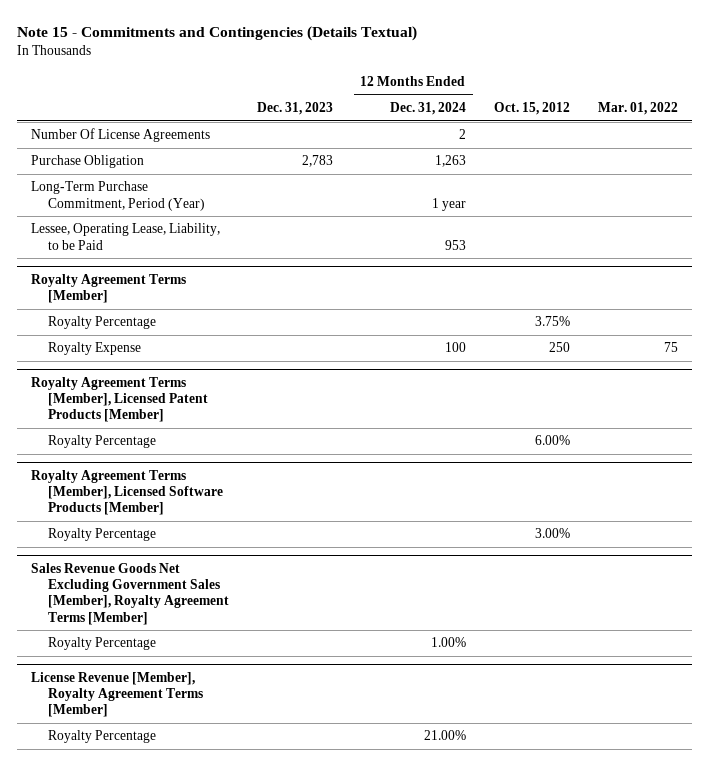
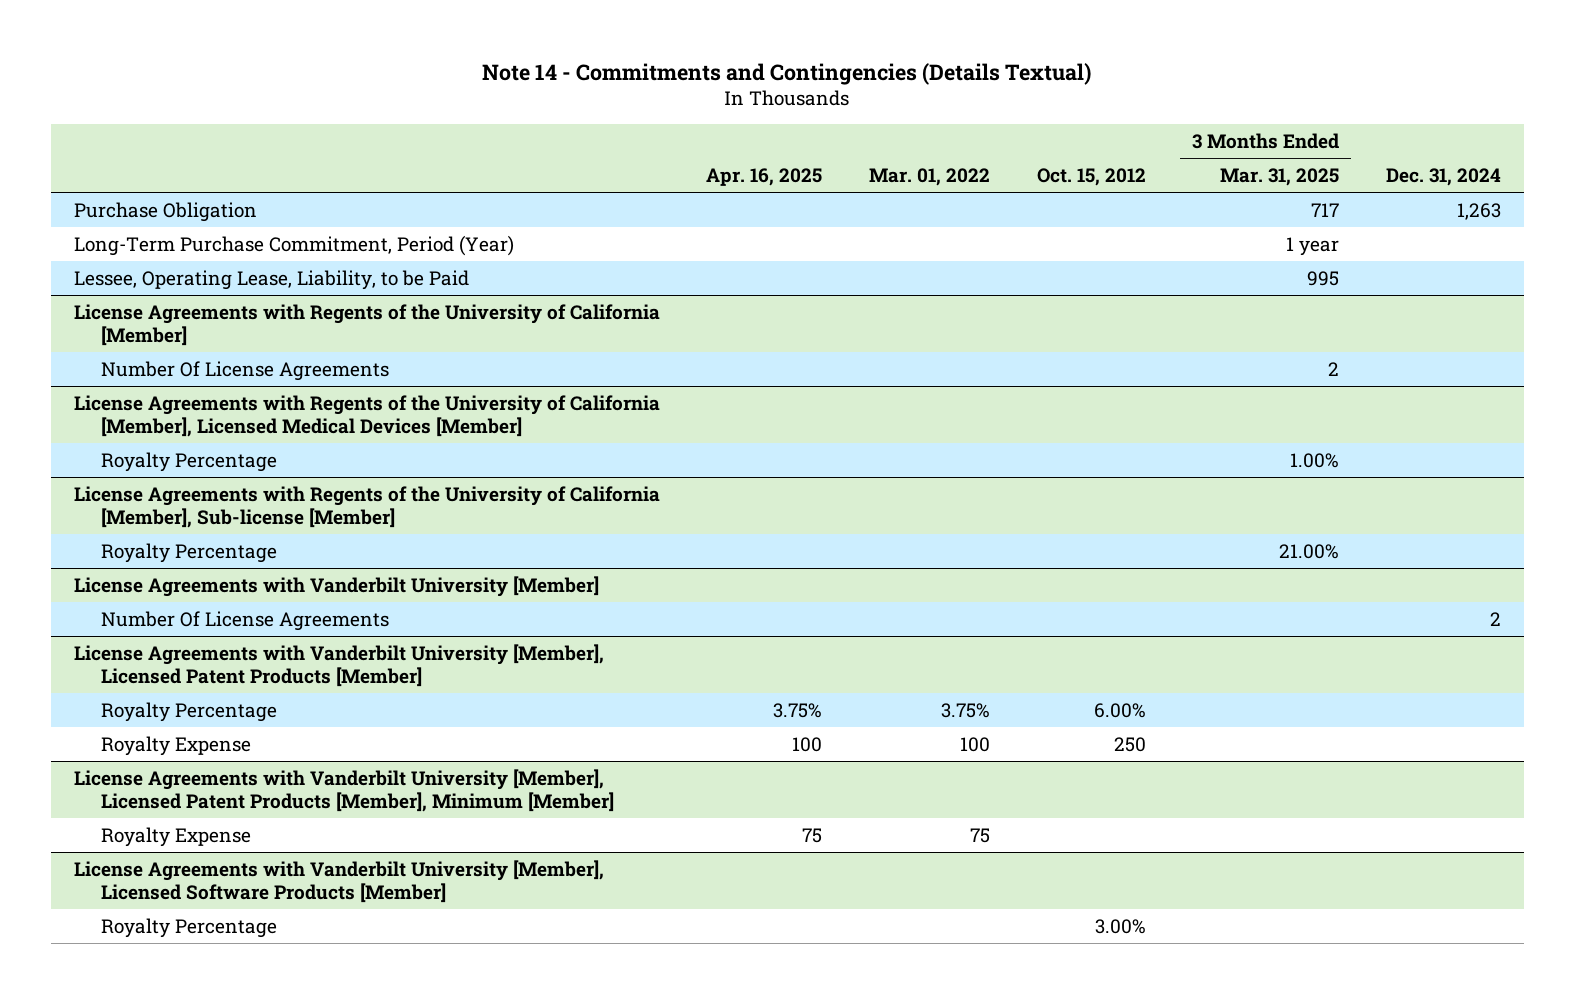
- Note 15 - Commitments and Contingencies (Details Textual)
+ Note 14 - Commitments and Contingencies (Details Textual)
- | Dec. 31, 2023 | 12 Months Ended Dec. 31, 2024 | Oct. 15, 2012 | Mar. 01, 2022
+ | Apr. 16, 2025 | Mar. 01, 2022 | Oct. 15, 2012 | 3 Months Ended Mar. 31, 2025 | Dec. 31, 2024
- Number Of License Agreements | | 2 | |
- Royalty Agreement Terms [Member]
- Royalty Percentage | | | 3.75% |
- Royalty Expense | | 100 | 250 | 75
- Royalty Agreement Terms [Member], Licensed Patent Products [Member]
- Royalty Percentage | | | 6.00% |
- Royalty Agreement Terms [Member], Licensed Software Products [Member]
+ License Agreements with Regents of the University of California [Member]
+ Number Of License Agreements | | | | 2 |
+ License Agreements with Regents of the University of California [Member], Licensed Medical Devices [Member]
+ Royalty Percentage | | | | 1.00% |
+ License Agreements with Regents of the University of California [Member], Sub-license [Member]
+ Royalty Percentage | | | | 21.00% |
+ License Agreements with Vanderbilt University [Member]
+ Number Of License Agreements | | | | | 2
+ License Agreements with Vanderbilt University [Member], Licensed Patent Products [Member]
+ Royalty Percentage | 3.75% | 3.75% | 6.00% | |
+ Royalty Expense | 100 | 100 | 250 | |
+ License Agreements with Vanderbilt University [Member], Licensed Patent Products [Member], Minimum [Member]
+ Royalty Expense | 75 | 75 | | |
+ License Agreements with Vanderbilt University [Member], Licensed Software Products [Member]
- Sales Revenue Goods Net Excluding Government Sales [Member], Royalty Agreement Terms [Member]
- Royalty Percentage | | 1.00% | |
- License Revenue [Member], Royalty Agreement Terms [Member]
- Royalty Percentage | | 21.00% | |

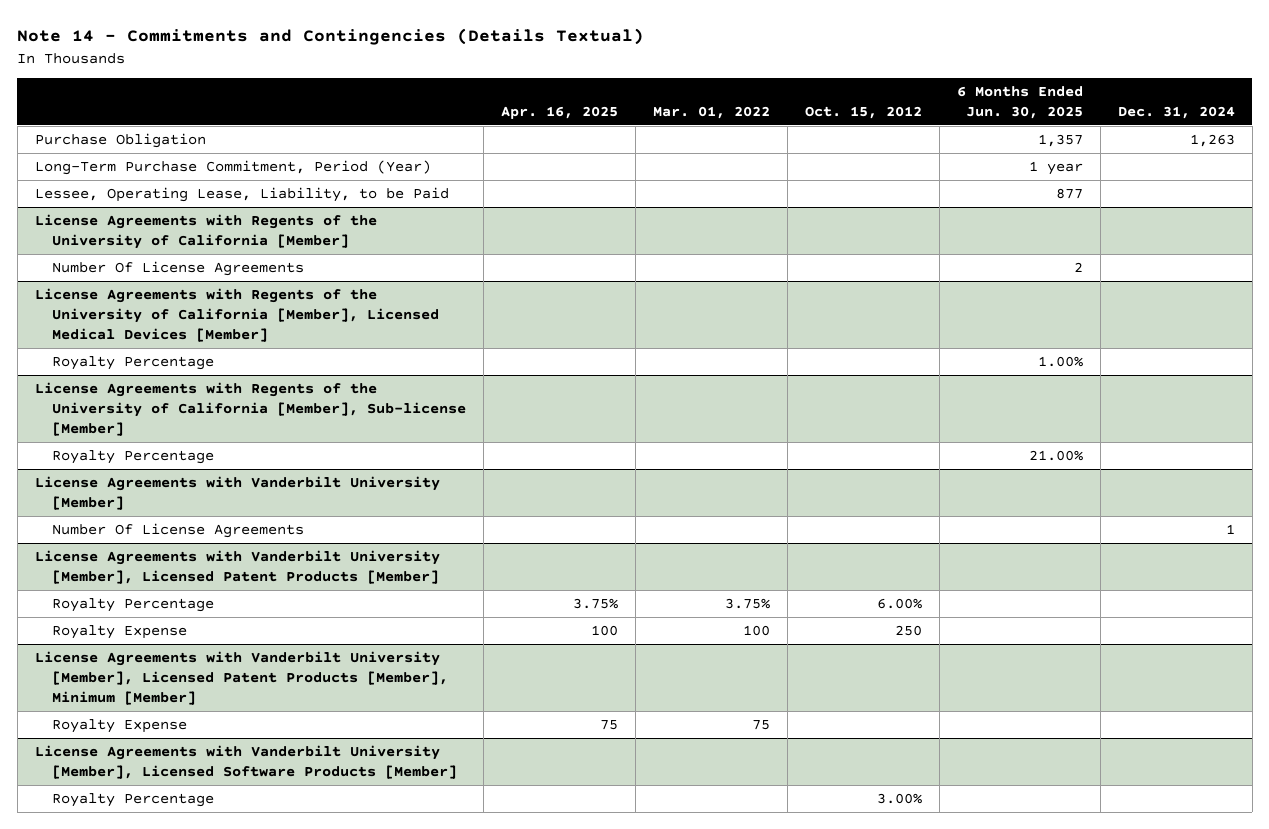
- | Apr. 16, 2025 | Mar. 01, 2022 | Oct. 15, 2012 | 3 Months Ended Mar. 31, 2025 | Dec. 31, 2024
+ | Apr. 16, 2025 | Mar. 01, 2022 | Oct. 15, 2012 | 6 Months Ended Jun. 30, 2025 | Dec. 31, 2024
@ License Agreements with Vanderbilt University [Member]
- Number Of License Agreements | | | | | 2
+ Number Of License Agreements | | | | | 1

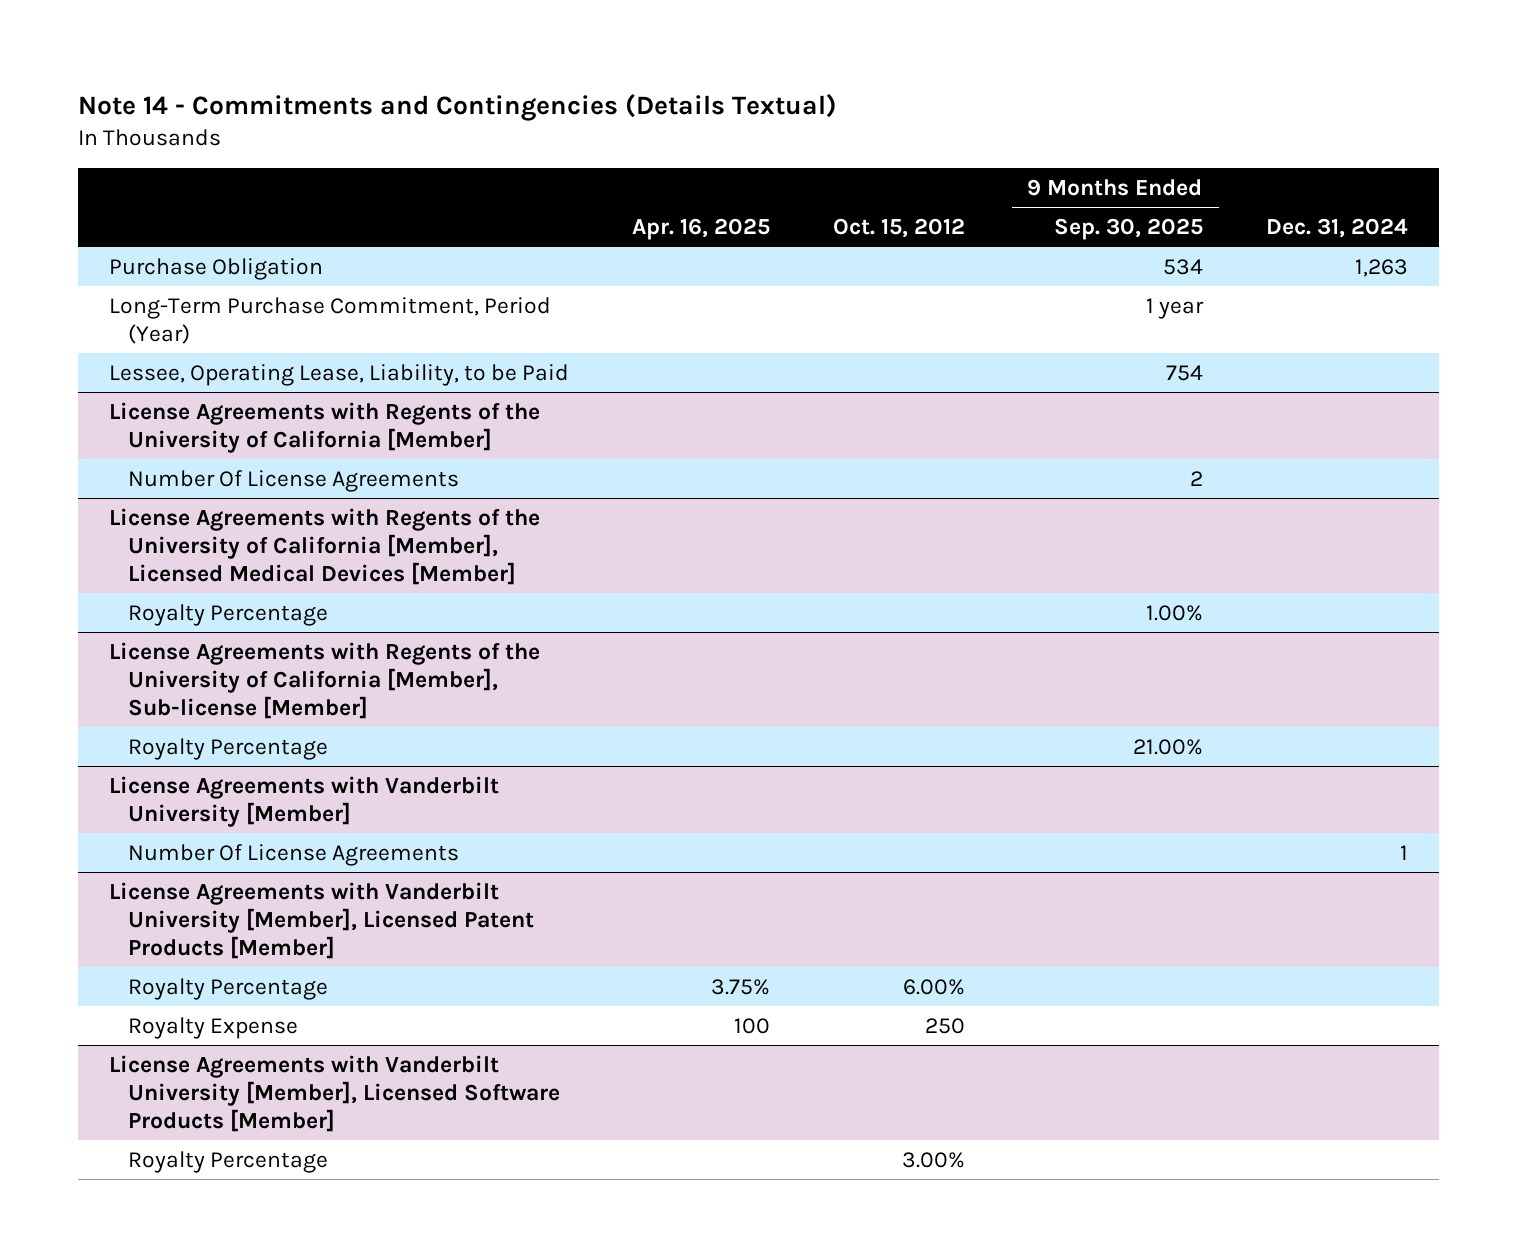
- | Apr. 16, 2025 | Mar. 01, 2022 | Oct. 15, 2012 | 6 Months Ended Jun. 30, 2025 | Dec. 31, 2024
+ | Apr. 16, 2025 | Oct. 15, 2012 | 9 Months Ended Sep. 30, 2025 | Dec. 31, 2024
- License Agreements with Vanderbilt University [Member], Licensed Patent Products [Member], Minimum [Member]
- Royalty Expense | 75 | 75 | | |

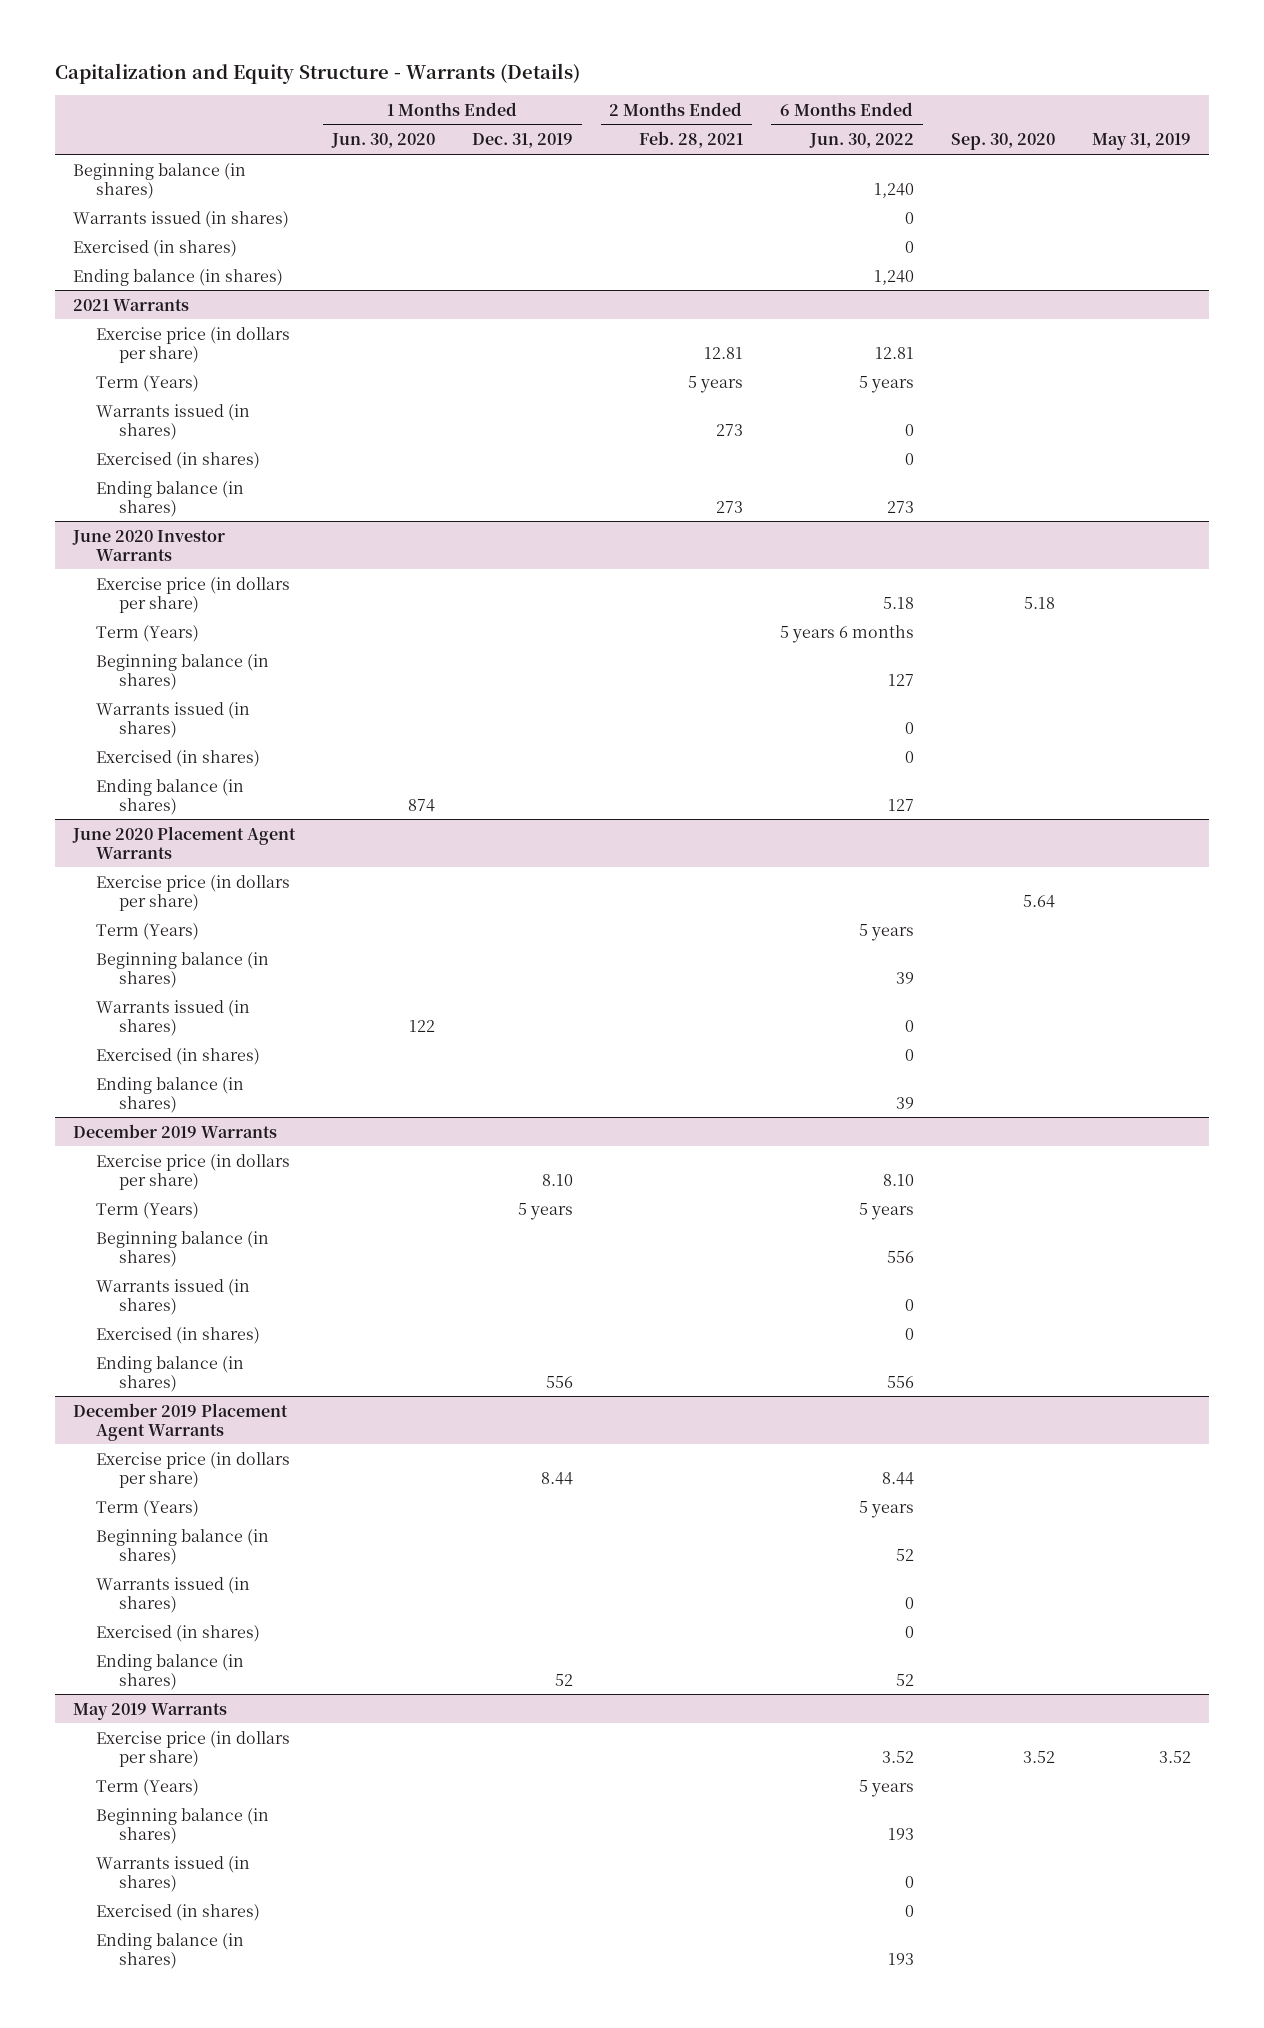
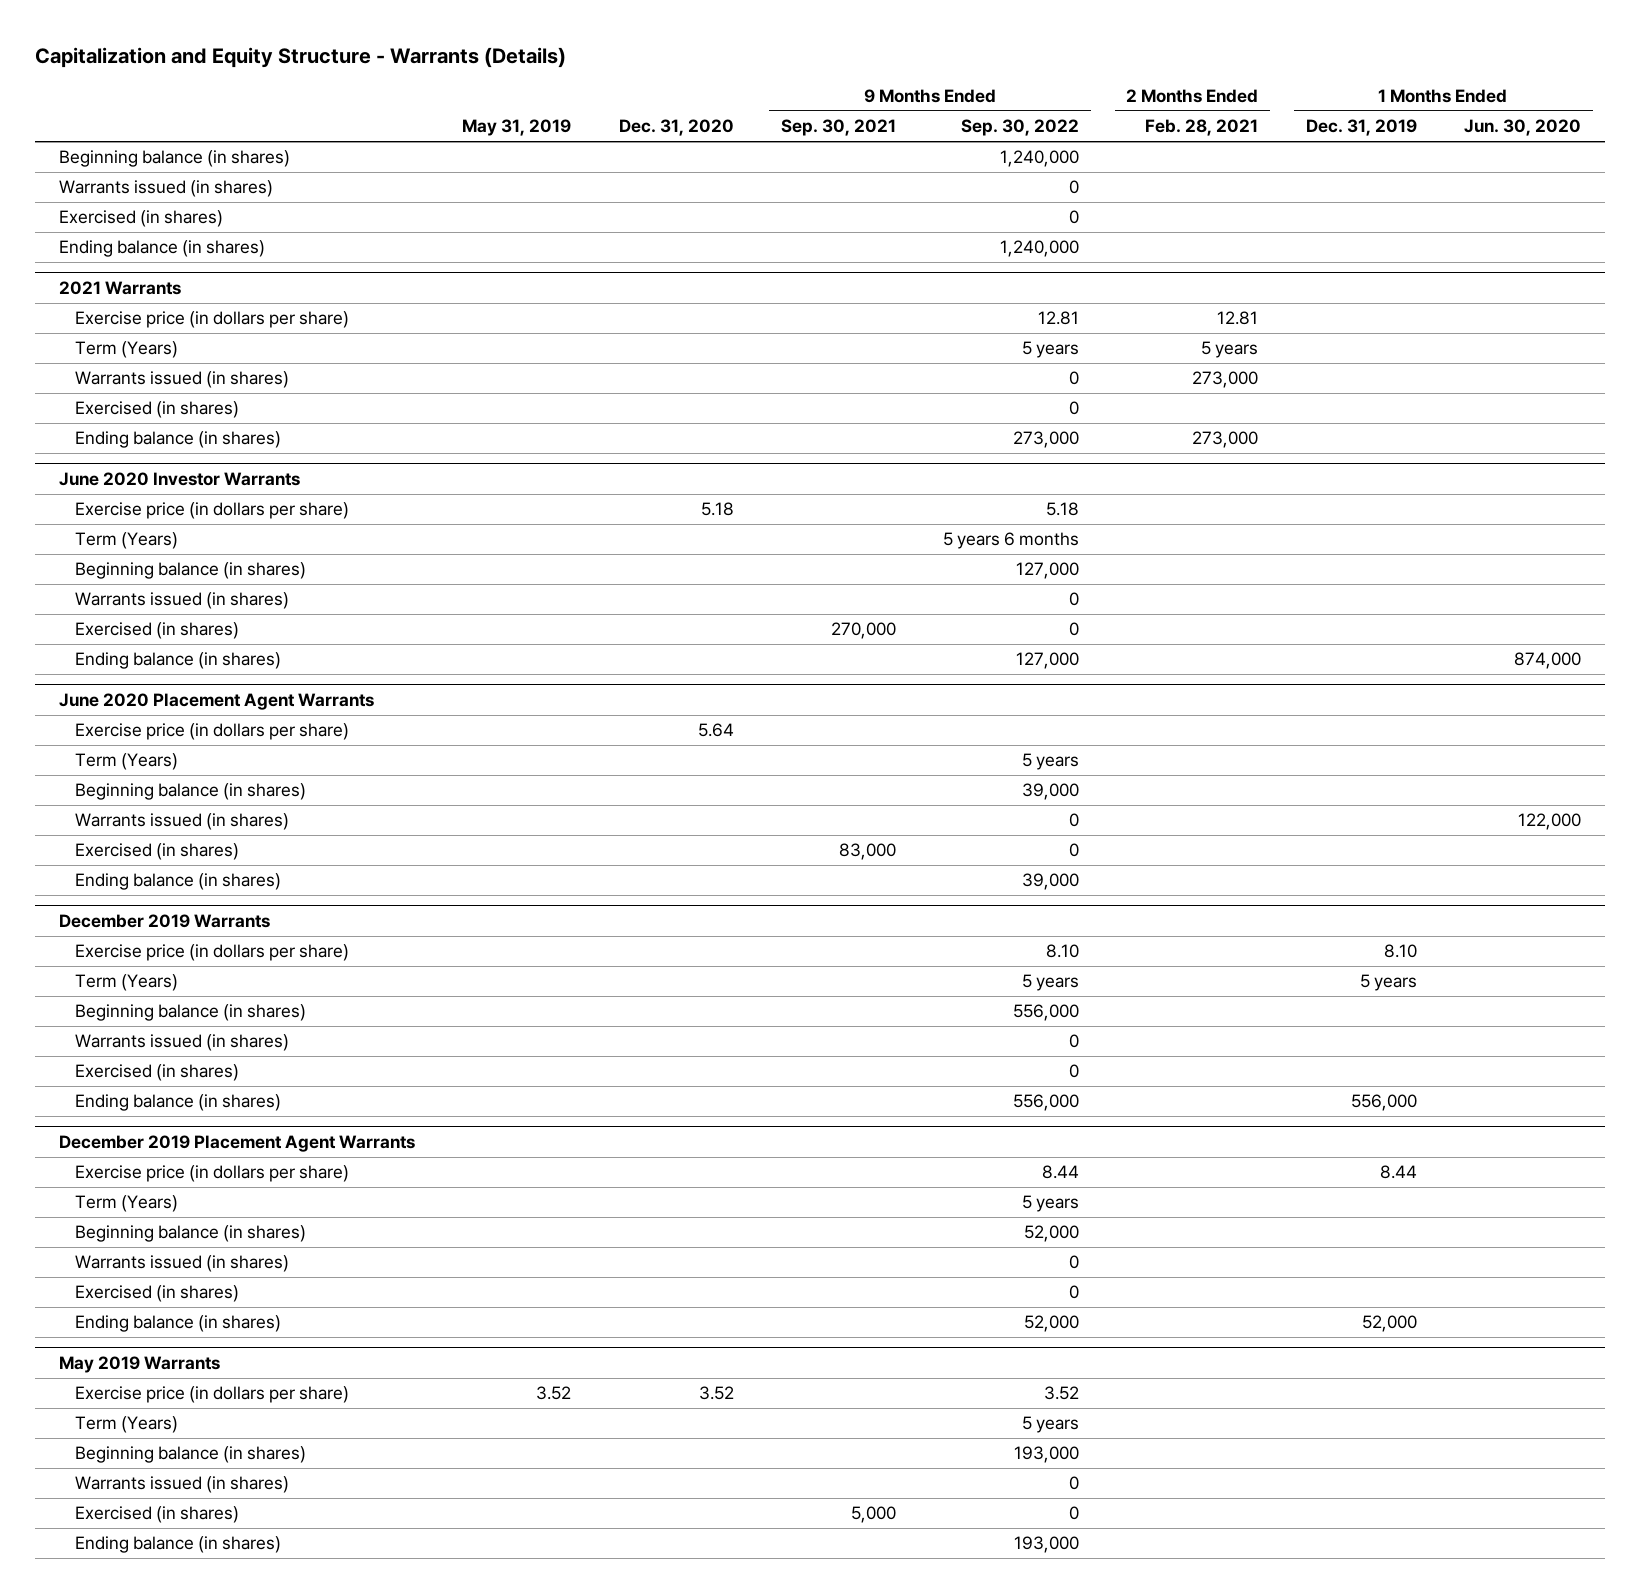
- | 1 Months Ended Jun. 30, 2020 | 1 Months Ended Dec. 31, 2019 | 2 Months Ended Feb. 28, 2021 | 6 Months Ended Jun. 30, 2022 | Sep. 30, 2020 | May 31, 2019
+ | May 31, 2019 | Dec. 31, 2020 | 9 Months Ended Sep. 30, 2021 | 9 Months Ended Sep. 30, 2022 | 2 Months Ended Feb. 28, 2021 | 1 Months Ended Dec. 31, 2019 | 1 Months Ended Jun. 30, 2020
@ 2021 Warrants
- Warrants issued (in shares) | | | 273 | 0 | |
+ Warrants issued (in shares) | | | | 0 | 273,000 | |
- Ending balance (in shares) | | | 273 | 273 | |
+ Ending balance (in shares) | | | | 273,000 | 273,000 | |
@ June 2020 Investor Warrants
- Ending balance (in shares) | 874 | | | 127 | |
+ Ending balance (in shares) | | | | 127,000 | | | 874,000
@ June 2020 Placement Agent Warrants
- Warrants issued (in shares) | 122 | | | 0 | |
+ Warrants issued (in shares) | | | | 0 | | | 122,000
@ December 2019 Warrants
- Ending balance (in shares) | | 556 | | 556 | |
+ Ending balance (in shares) | | | | 556,000 | | 556,000 |
@ December 2019 Placement Agent Warrants
- Ending balance (in shares) | | 52 | | 52 | |
+ Ending balance (in shares) | | | | 52,000 | | 52,000 |

